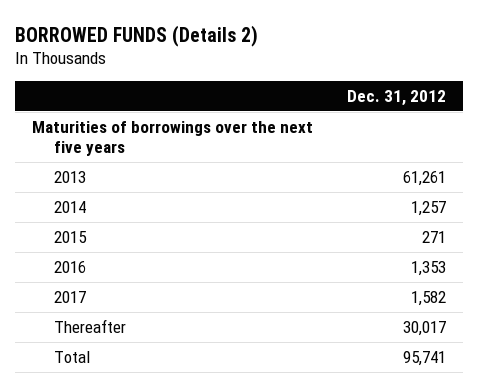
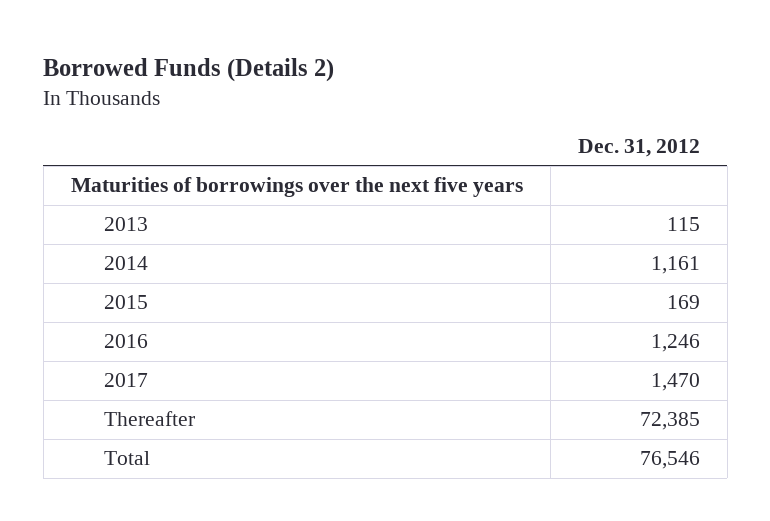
- BORROWED FUNDS (Details 2)
+ Borrowed Funds (Details 2)
- 2013 | 61,261
- 2014 | 1,257
- 2015 | 271
- 2016 | 1,353
- 2017 | 1,582
- Thereafter | 30,017
- Total | 95,741
+ 2013 | 115
+ 2014 | 1,161
+ 2015 | 169
+ 2016 | 1,246
+ 2017 | 1,470
+ Thereafter | 72,385
+ Total | 76,546

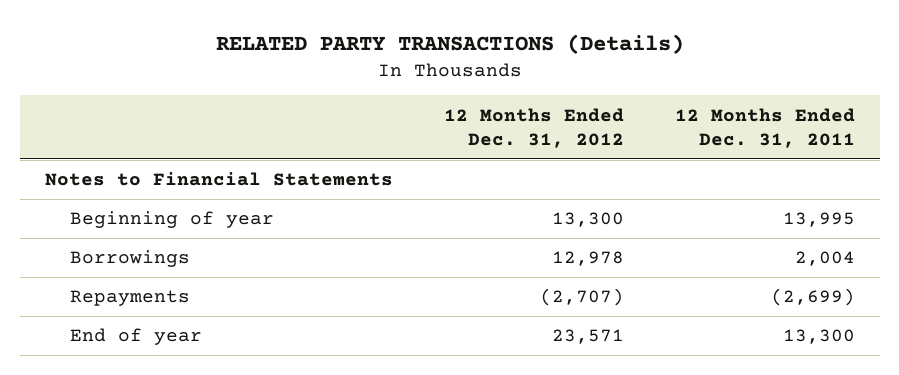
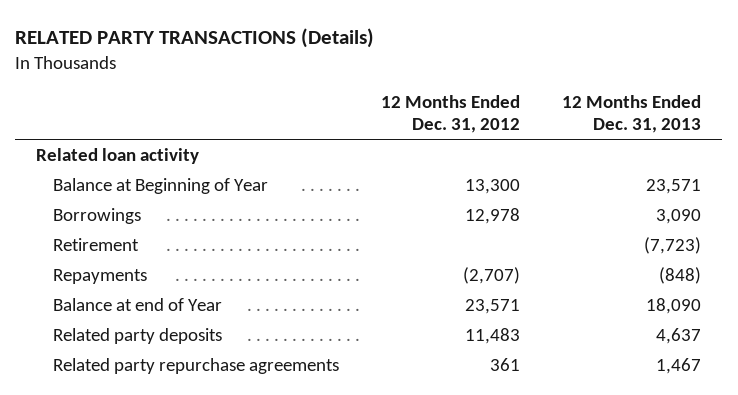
- | 12 Months Ended Dec. 31, 2012 | 12 Months Ended Dec. 31, 2011
+ | 12 Months Ended Dec. 31, 2012 | 12 Months Ended Dec. 31, 2013
- Notes to Financial Statements
- Beginning of year | 13,300 | 13,995
+ Related loan activity
+ Balance at Beginning of Year | 13,300 | 23,571
+ Retirement | | (7,723)
- End of year | 23,571 | 13,300
+ Balance at end of Year | 23,571 | 18,090
+ Related party deposits | 11,483 | 4,637
+ Related party repurchase agreements | 361 | 1,467

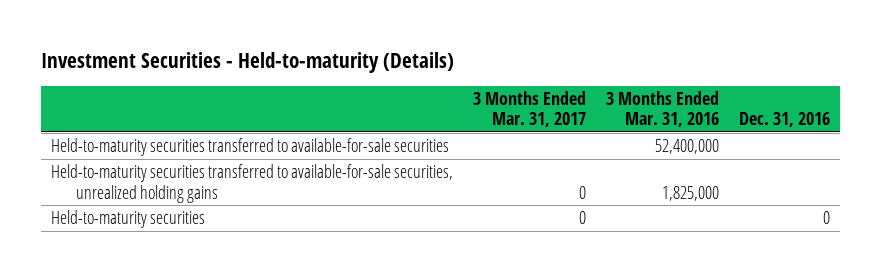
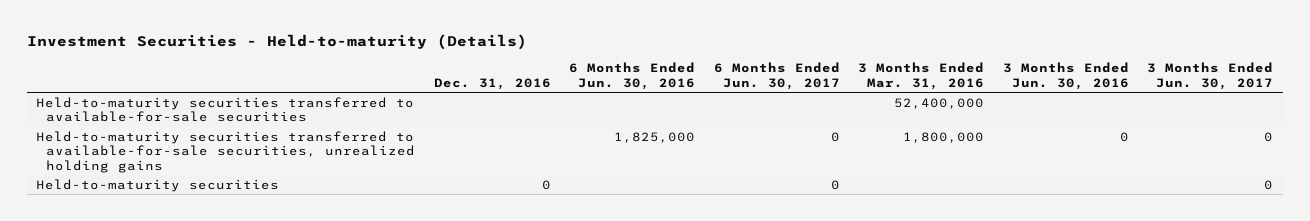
- | 3 Months Ended Mar. 31, 2017 | 3 Months Ended Mar. 31, 2016 | Dec. 31, 2016
+ | Dec. 31, 2016 | 6 Months Ended Jun. 30, 2016 | 6 Months Ended Jun. 30, 2017 | 3 Months Ended Mar. 31, 2016 | 3 Months Ended Jun. 30, 2016 | 3 Months Ended Jun. 30, 2017
- Held-to-maturity securities transferred to available-for-sale securities, unrealized holding gains | 0 | 1,825,000 |
+ Held-to-maturity securities transferred to available-for-sale securities, unrealized holding gains | | 1,825,000 | 0 | 1,800,000 | 0 | 0

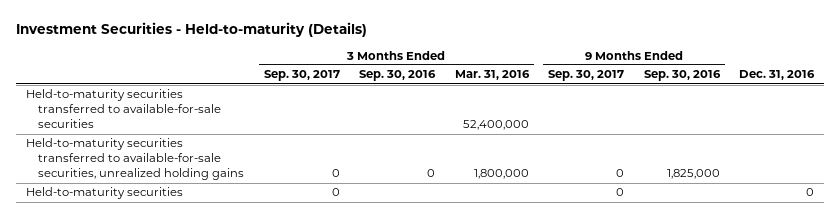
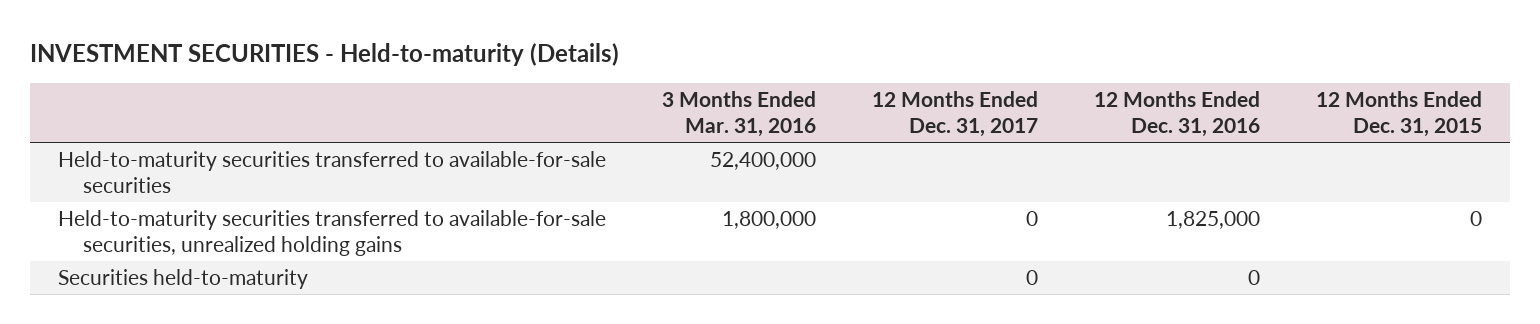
- Investment Securities - Held-to-maturity (Details)
+ INVESTMENT SECURITIES - Held-to-maturity (Details)
- | 3 Months Ended Sep. 30, 2017 | 3 Months Ended Sep. 30, 2016 | 3 Months Ended Mar. 31, 2016 | 9 Months Ended Sep. 30, 2017 | 9 Months Ended Sep. 30, 2016 | Dec. 31, 2016
+ | 3 Months Ended Mar. 31, 2016 | 12 Months Ended Dec. 31, 2017 | 12 Months Ended Dec. 31, 2016 | 12 Months Ended Dec. 31, 2015
- Held-to-maturity securities | 0 | | | 0 | | 0
+ Securities held-to-maturity | | 0 | 0 |

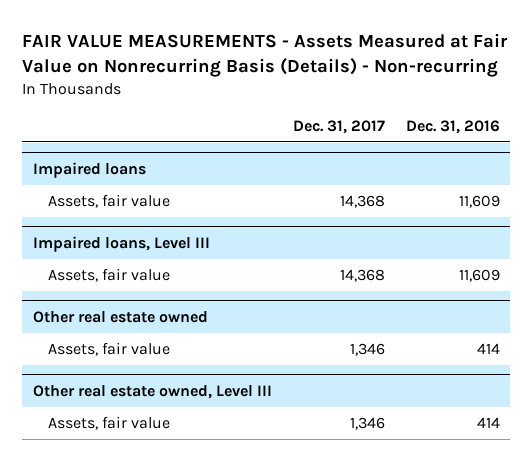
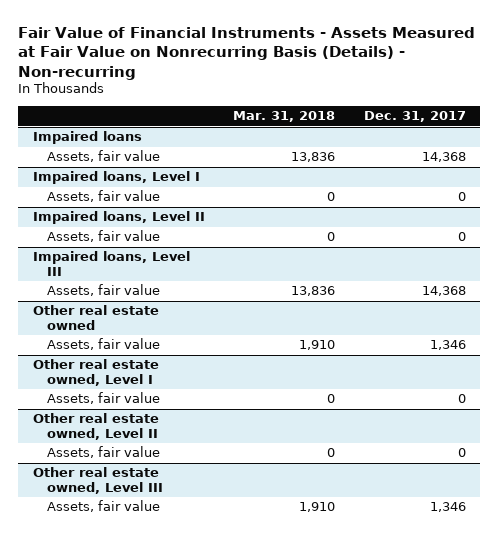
- FAIR VALUE MEASUREMENTS - Assets Measured at Fair Value on Nonrecurring Basis (Details) - Non-recurring
+ Fair Value of Financial Instruments - Assets Measured at Fair Value on Nonrecurring Basis (Details) - Non-recurring
- | Dec. 31, 2017 | Dec. 31, 2016
+ | Mar. 31, 2018 | Dec. 31, 2017
+ Impaired loans, Level I
+ Assets, fair value | 0 | 0
+ Impaired loans, Level II
+ Assets, fair value | 0 | 0
+ Other real estate owned, Level I
+ Assets, fair value | 0 | 0
+ Other real estate owned, Level II
+ Assets, fair value | 0 | 0

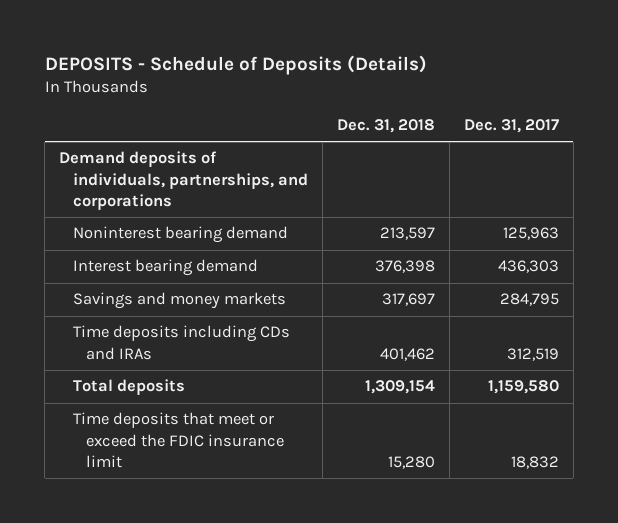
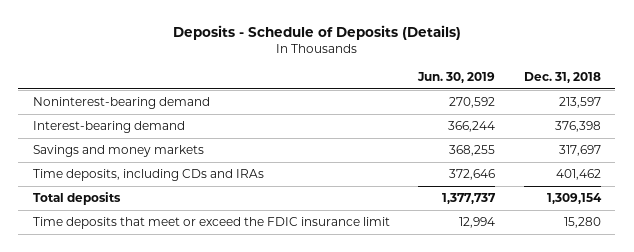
- DEPOSITS - Schedule of Deposits (Details)
+ Deposits - Schedule of Deposits (Details)
- | Dec. 31, 2018 | Dec. 31, 2017
+ | Jun. 30, 2019 | Dec. 31, 2018
- Demand deposits of individuals, partnerships, and corporations
- Noninterest bearing demand | 213,597 | 125,963
- Interest bearing demand | 376,398 | 436,303
+ Noninterest-bearing demand | 270,592 | 213,597
+ Interest-bearing demand | 366,244 | 376,398
- Time deposits including CDs and IRAs | 401,462 | 312,519
+ Time deposits, including CDs and IRAs | 372,646 | 401,462

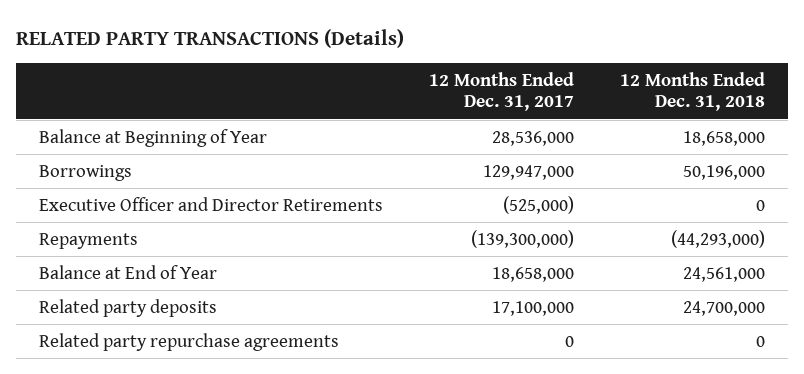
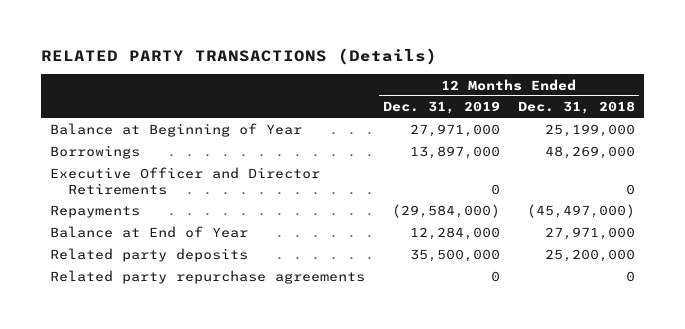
- | 12 Months Ended Dec. 31, 2017 | 12 Months Ended Dec. 31, 2018
+ | 12 Months Ended Dec. 31, 2019 | 12 Months Ended Dec. 31, 2018
- Balance at Beginning of Year | 28,536,000 | 18,658,000
- Borrowings | 129,947,000 | 50,196,000
+ Balance at Beginning of Year | 27,971,000 | 25,199,000
+ Borrowings | 13,897,000 | 48,269,000
- Repayments | (139,300,000) | (44,293,000)
- Balance at End of Year | 18,658,000 | 24,561,000
- Related party deposits | 17,100,000 | 24,700,000
+ Repayments | (29,584,000) | (45,497,000)
+ Balance at End of Year | 12,284,000 | 27,971,000
+ Related party deposits | 35,500,000 | 25,200,000

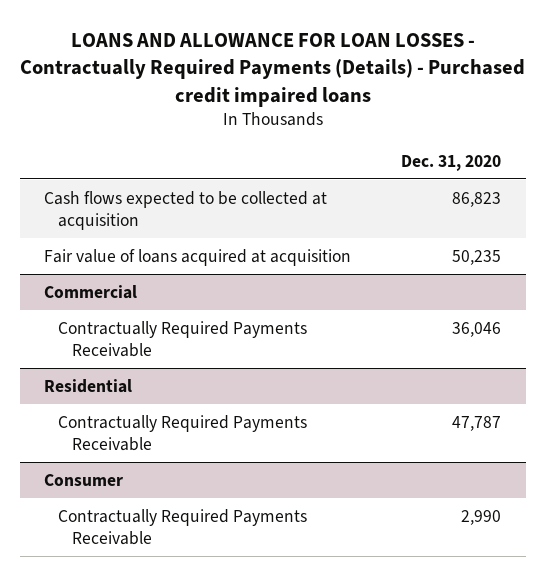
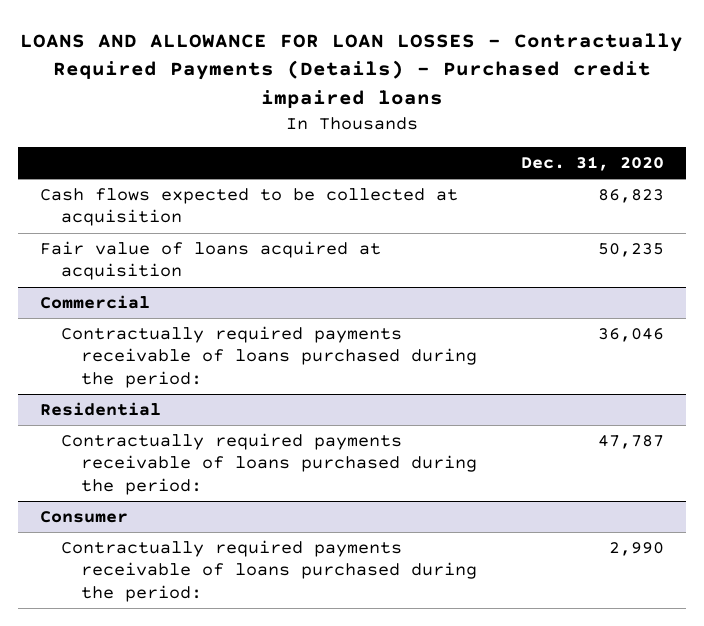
@ Commercial
- Contractually Required Payments Receivable | 36,046
+ Contractually required payments receivable of loans purchased during the period: | 36,046
@ Residential
- Contractually Required Payments Receivable | 47,787
+ Contractually required payments receivable of loans purchased during the period: | 47,787
@ Consumer
- Contractually Required Payments Receivable | 2,990
+ Contractually required payments receivable of loans purchased during the period: | 2,990

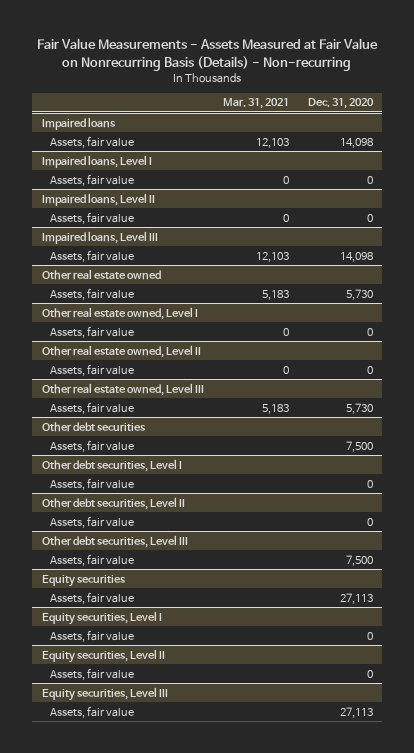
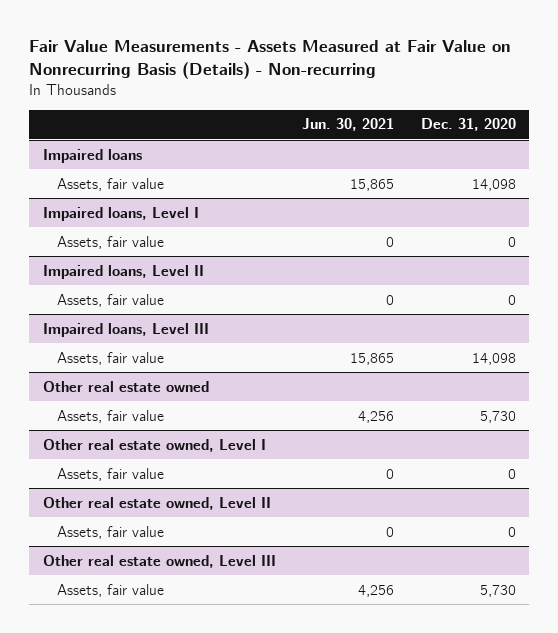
- | Mar. 31, 2021 | Dec. 31, 2020
+ | Jun. 30, 2021 | Dec. 31, 2020
- Other debt securities
- Assets, fair value | | 7,500
- Other debt securities, Level I
- Assets, fair value | | 0
- Other debt securities, Level II
- Assets, fair value | | 0
- Other debt securities, Level III
- Assets, fair value | | 7,500
- Equity securities
- Assets, fair value | | 27,113
- Equity securities, Level I
- Assets, fair value | | 0
- Equity securities, Level II
- Assets, fair value | | 0
- Equity securities, Level III
- Assets, fair value | | 27,113

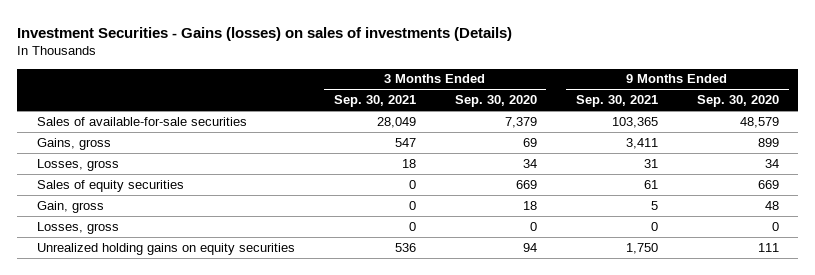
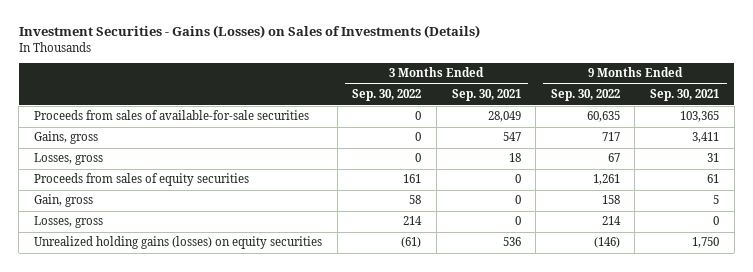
- Investment Securities - Gains (losses) on sales of investments (Details)
+ Investment Securities - Gains (Losses) on Sales of Investments (Details)
- | 3 Months Ended Sep. 30, 2021 | 3 Months Ended Sep. 30, 2020 | 9 Months Ended Sep. 30, 2021 | 9 Months Ended Sep. 30, 2020
+ | 3 Months Ended Sep. 30, 2022 | 3 Months Ended Sep. 30, 2021 | 9 Months Ended Sep. 30, 2022 | 9 Months Ended Sep. 30, 2021
- Sales of available-for-sale securities | 28,049 | 7,379 | 103,365 | 48,579
+ Proceeds from sales of available-for-sale securities | 0 | 28,049 | 60,635 | 103,365
- Sales of equity securities | 0 | 669 | 61 | 669
+ Proceeds from sales of equity securities | 161 | 0 | 1,261 | 61
- Unrealized holding gains on equity securities | 536 | 94 | 1,750 | 111
+ Unrealized holding gains (losses) on equity securities | (61) | 536 | (146) | 1,750

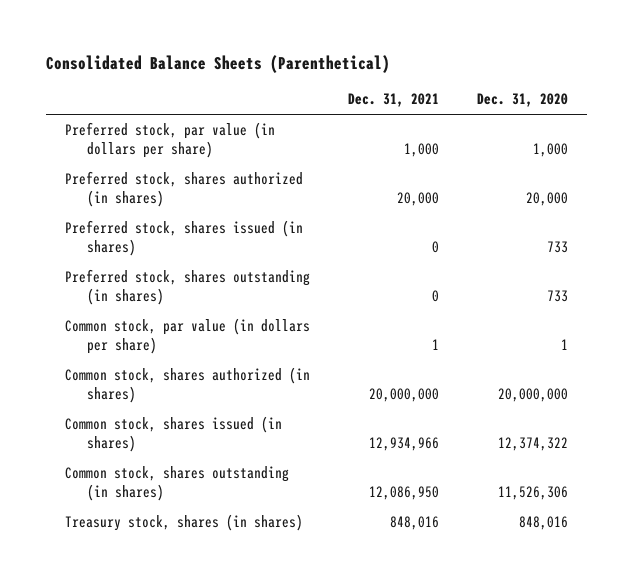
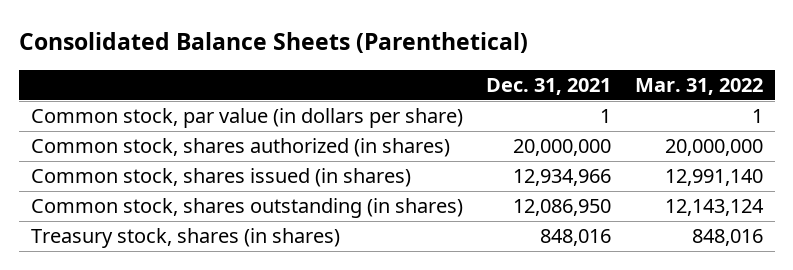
- | Dec. 31, 2021 | Dec. 31, 2020
+ | Dec. 31, 2021 | Mar. 31, 2022
- Preferred stock, par value (in dollars per share) | 1,000 | 1,000
- Preferred stock, shares authorized (in shares) | 20,000 | 20,000
- Preferred stock, shares issued (in shares) | 0 | 733
- Preferred stock, shares outstanding (in shares) | 0 | 733

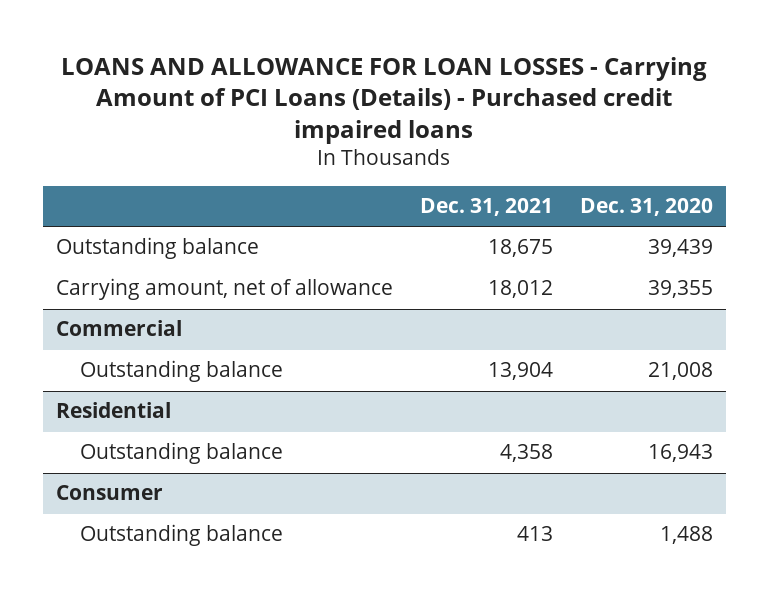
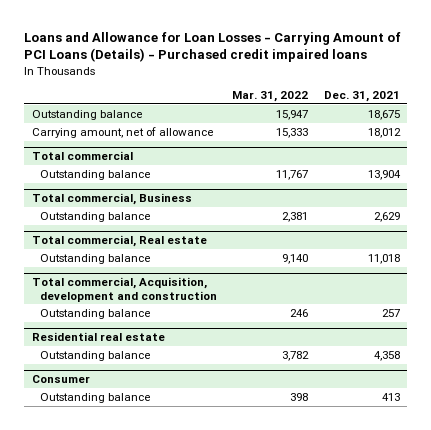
- LOANS AND ALLOWANCE FOR LOAN LOSSES - Carrying Amount of PCI Loans (Details) - Purchased credit impaired loans
+ Loans and Allowance for Loan Losses - Carrying Amount of PCI Loans (Details) - Purchased credit impaired loans
- | Dec. 31, 2021 | Dec. 31, 2020
+ | Mar. 31, 2022 | Dec. 31, 2021
- Commercial
+ Total commercial
- Residential
+ Total commercial, Business
+ Outstanding balance | 2,381 | 2,629
+ Total commercial, Real estate
+ Outstanding balance | 9,140 | 11,018
+ Total commercial, Acquisition, development and construction
+ Outstanding balance | 246 | 257
+ Residential real estate

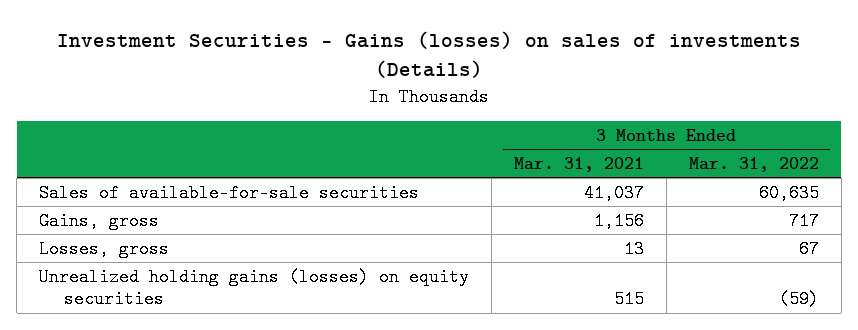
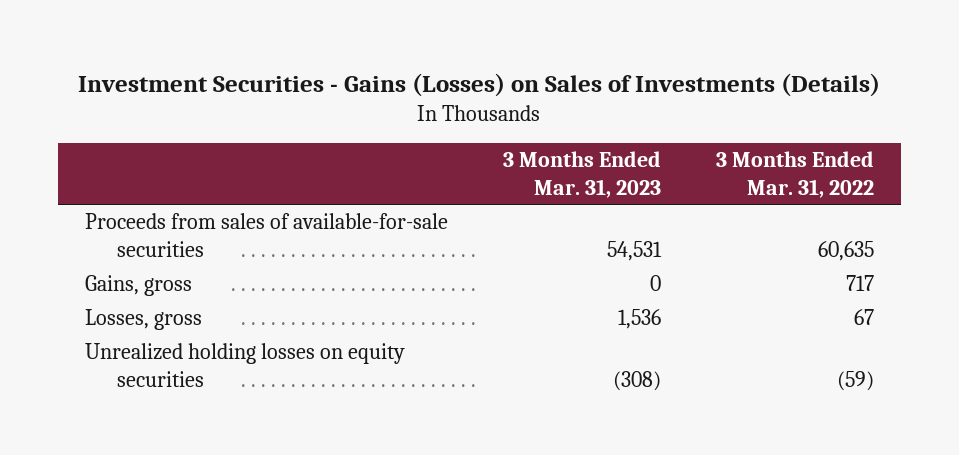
- Investment Securities - Gains (losses) on sales of investments (Details)
+ Investment Securities - Gains (Losses) on Sales of Investments (Details)
- | 3 Months Ended Mar. 31, 2021 | 3 Months Ended Mar. 31, 2022
+ | 3 Months Ended Mar. 31, 2023 | 3 Months Ended Mar. 31, 2022
- Sales of available-for-sale securities | 41,037 | 60,635
+ Proceeds from sales of available-for-sale securities | 54,531 | 60,635
- Unrealized holding gains (losses) on equity securities | 515 | (59)
+ Unrealized holding losses on equity securities | (308) | (59)

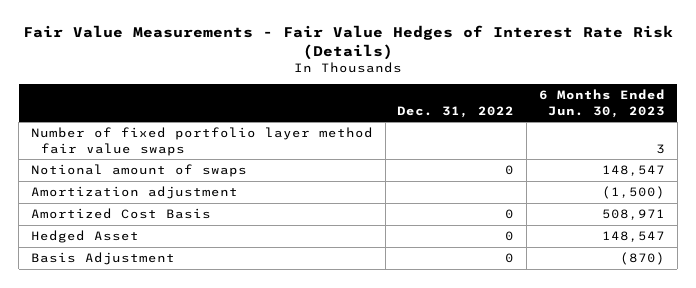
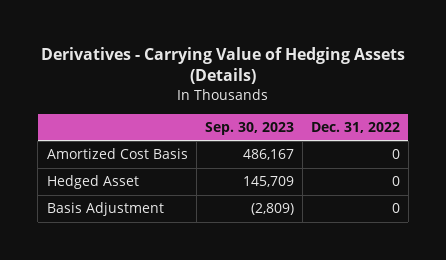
- Fair Value Measurements - Fair Value Hedges of Interest Rate Risk (Details)
+ Derivatives - Carrying Value of Hedging Assets (Details)
- | Dec. 31, 2022 | 6 Months Ended Jun. 30, 2023
+ | Sep. 30, 2023 | Dec. 31, 2022
- Number of fixed portfolio layer method fair value swaps | | 3
- Notional amount of swaps | 0 | 148,547
- Amortization adjustment | | (1,500)

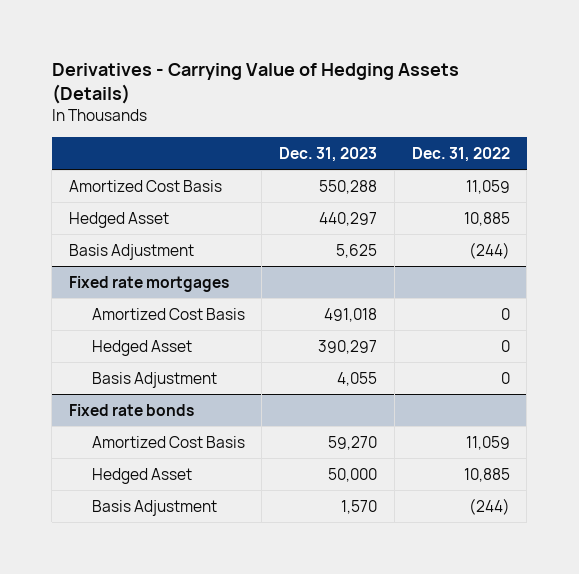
- | Sep. 30, 2023 | Dec. 31, 2022
+ | Dec. 31, 2023 | Dec. 31, 2022
+ Amortized Cost Basis | 550,288 | 11,059
+ Hedged Asset | 440,297 | 10,885
+ Basis Adjustment | 5,625 | (244)
+ Fixed rate mortgages
+ Fixed rate bonds
+ Amortized Cost Basis | 59,270 | 11,059
+ Hedged Asset | 50,000 | 10,885
+ Basis Adjustment | 1,570 | (244)

